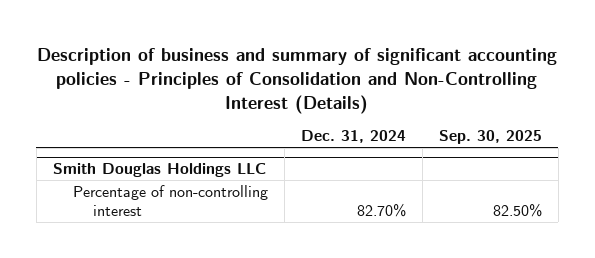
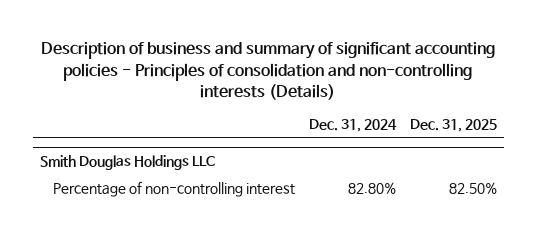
- Description of business and summary of significant accounting policies - Principles of Consolidation and Non-Controlling Interest (Details)
+ Description of business and summary of significant accounting policies - Principles of consolidation and non-controlling interests (Details)
- | Dec. 31, 2024 | Sep. 30, 2025
+ | Dec. 31, 2024 | Dec. 31, 2025
@ Smith Douglas Holdings LLC
- Percentage of non-controlling interest | 82.70% | 82.50%
+ Percentage of non-controlling interest | 82.80% | 82.50%

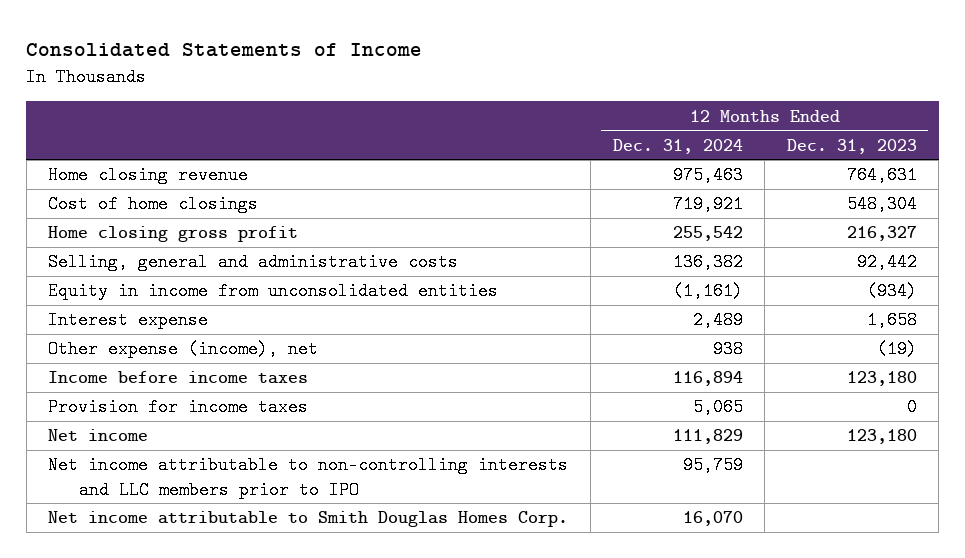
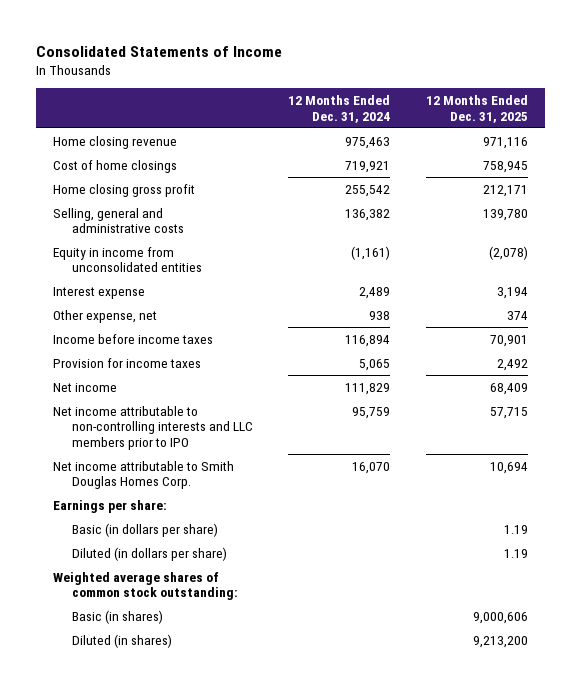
- | 12 Months Ended Dec. 31, 2024 | 12 Months Ended Dec. 31, 2023
+ | 12 Months Ended Dec. 31, 2024 | 12 Months Ended Dec. 31, 2025
- Other expense (income), net | 938 | (19)
+ Other expense, net | 938 | 374
+ Earnings per share:
+ Basic (in dollars per share) | | 1.19
+ Diluted (in dollars per share) | | 1.19
+ Weighted average shares of common stock outstanding:
+ Basic (in shares) | | 9,000,606
+ Diluted (in shares) | | 9,213,200

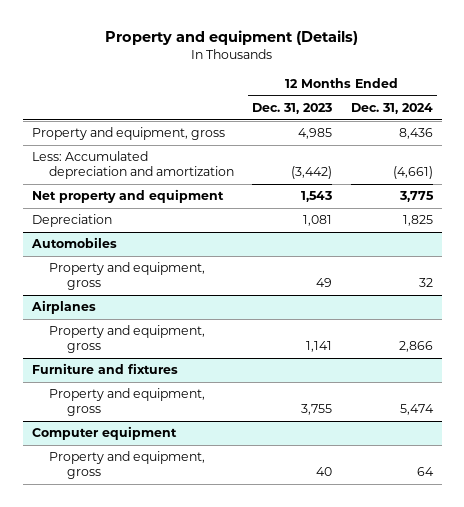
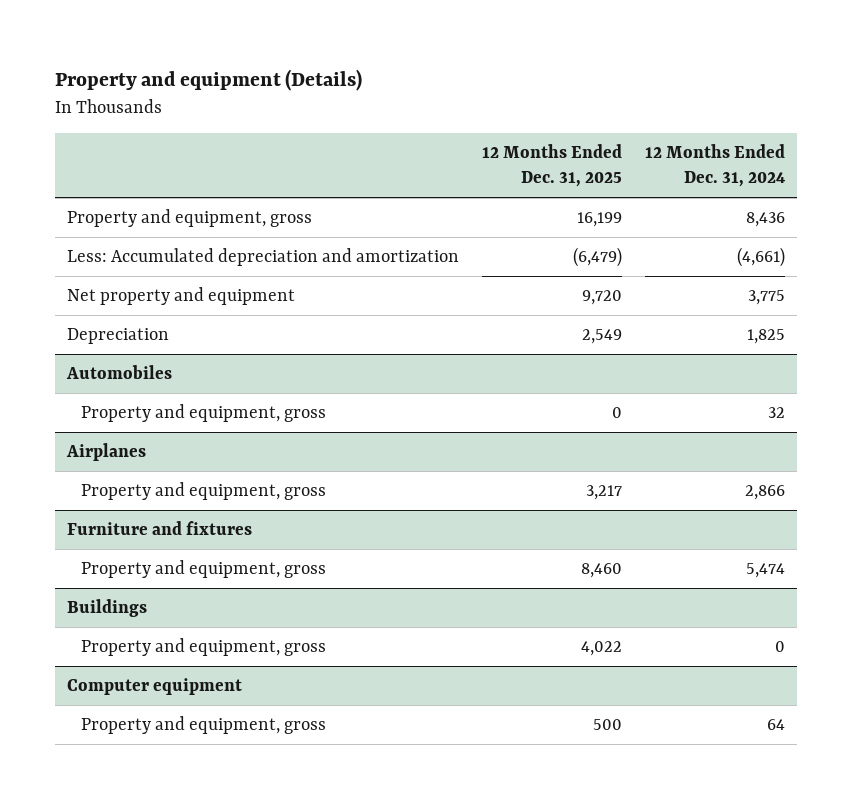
- | 12 Months Ended Dec. 31, 2023 | 12 Months Ended Dec. 31, 2024
+ | 12 Months Ended Dec. 31, 2025 | 12 Months Ended Dec. 31, 2024
+ Buildings
+ Property and equipment, gross | 4,022 | 0

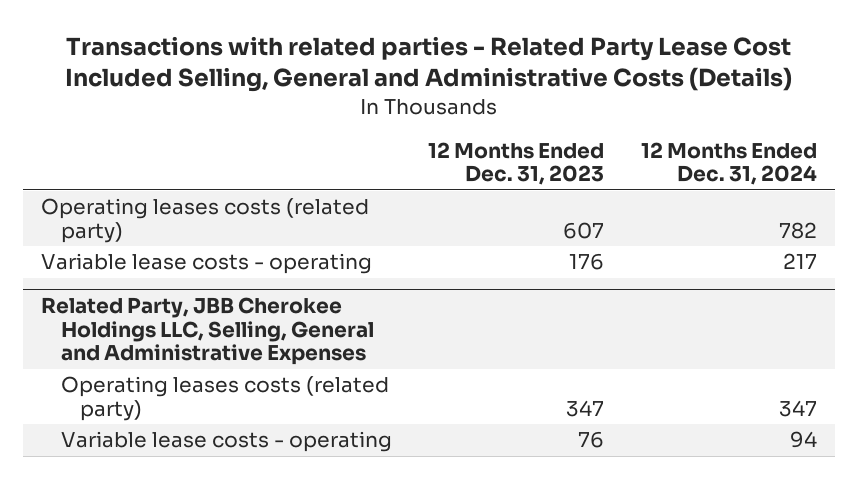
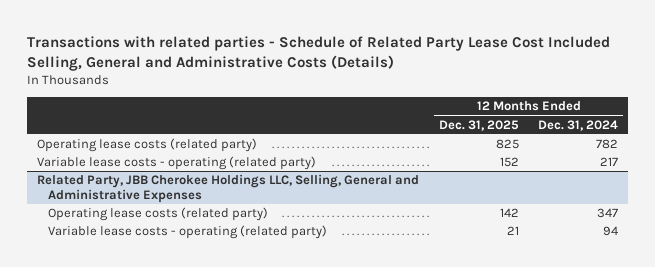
- Transactions with related parties - Related Party Lease Cost Included Selling, General and Administrative Costs (Details)
+ Transactions with related parties - Schedule of Related Party Lease Cost Included Selling, General and Administrative Costs (Details)
- | 12 Months Ended Dec. 31, 2023 | 12 Months Ended Dec. 31, 2024
+ | 12 Months Ended Dec. 31, 2025 | 12 Months Ended Dec. 31, 2024
- Operating leases costs (related party) | 607 | 782
- Variable lease costs - operating | 176 | 217
+ Operating lease costs (related party) | 825 | 782
+ Variable lease costs - operating (related party) | 152 | 217
@ Related Party, JBB Cherokee Holdings LLC, Selling, General and Administrative Expenses
- Operating leases costs (related party) | 347 | 347
- Variable lease costs - operating | 76 | 94
+ Operating lease costs (related party) | 142 | 347
+ Variable lease costs - operating (related party) | 21 | 94

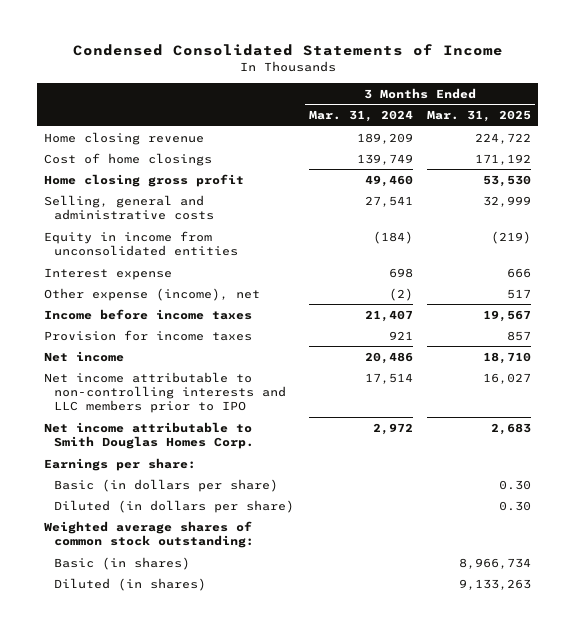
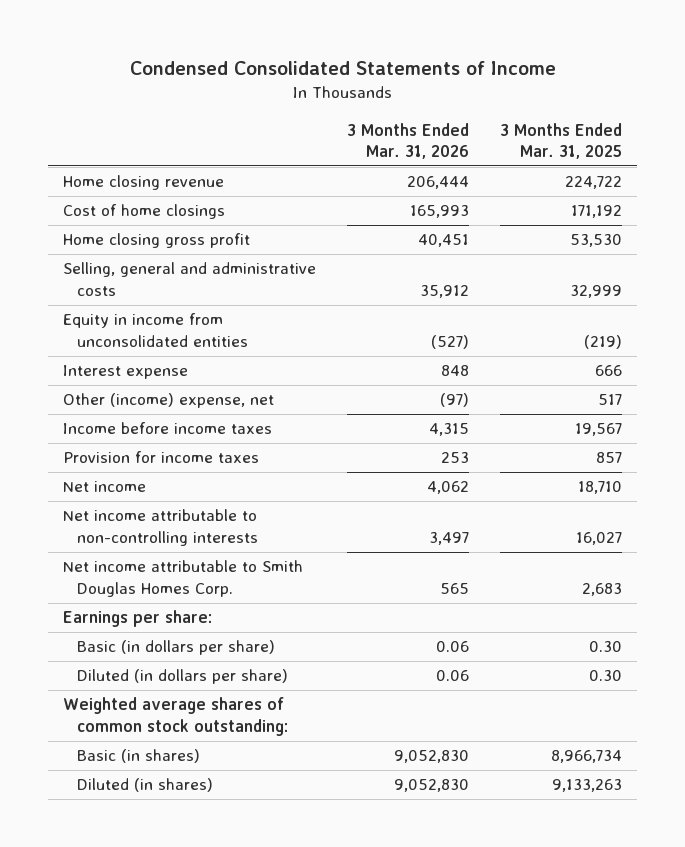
- | 3 Months Ended Mar. 31, 2024 | 3 Months Ended Mar. 31, 2025
+ | 3 Months Ended Mar. 31, 2026 | 3 Months Ended Mar. 31, 2025
- Other expense (income), net | (2) | 517
+ Other (income) expense, net | (97) | 517
- Net income attributable to non-controlling interests and LLC members prior to IPO | 17,514 | 16,027
+ Net income attributable to non-controlling interests | 3,497 | 16,027

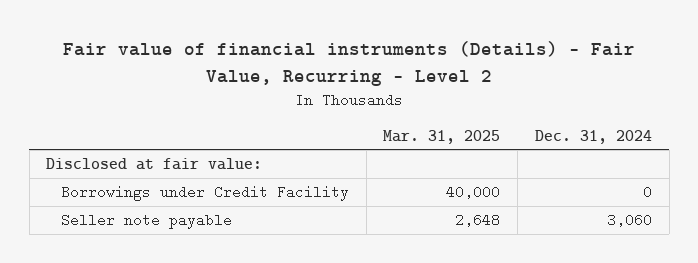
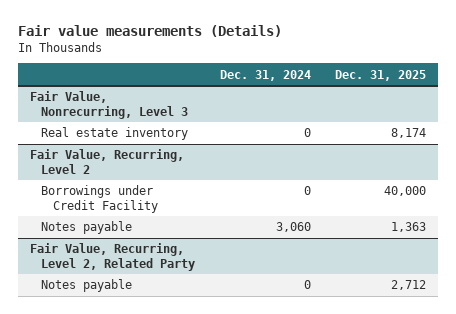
- Fair value of financial instruments (Details) - Fair Value, Recurring - Level 2
+ Fair value measurements (Details)
- | Mar. 31, 2025 | Dec. 31, 2024
+ | Dec. 31, 2024 | Dec. 31, 2025
- Disclosed at fair value:
+ Fair Value, Nonrecurring, Level 3
+ Real estate inventory | 0 | 8,174
+ Fair Value, Recurring, Level 2
- Seller note payable | 2,648 | 3,060
+ Notes payable | 3,060 | 1,363
+ Fair Value, Recurring, Level 2, Related Party
+ Notes payable | 0 | 2,712

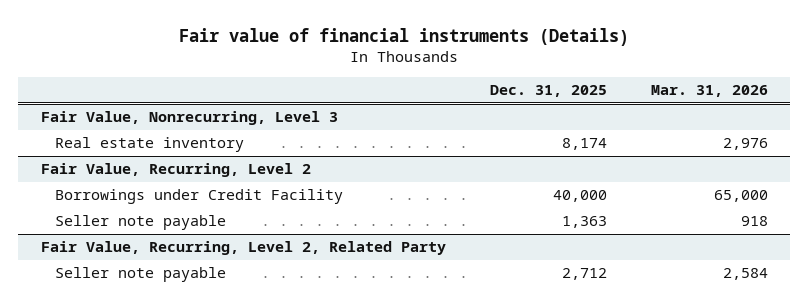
- Fair value measurements (Details)
+ Fair value of financial instruments (Details)
- | Dec. 31, 2024 | Dec. 31, 2025
+ | Dec. 31, 2025 | Mar. 31, 2026
@ Fair Value, Recurring, Level 2
- Notes payable | 3,060 | 1,363
+ Seller note payable | 1,363 | 918
@ Fair Value, Recurring, Level 2, Related Party
- Notes payable | 0 | 2,712
+ Seller note payable | 2,712 | 2,584

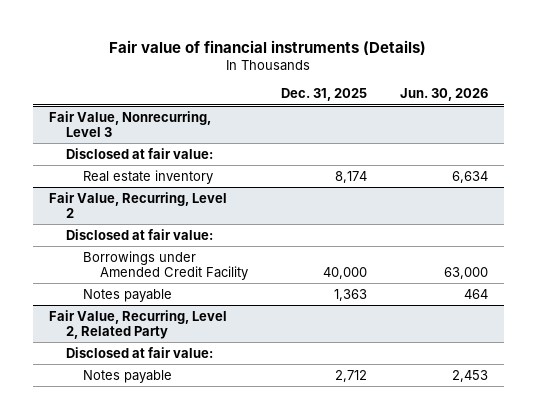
- | Dec. 31, 2025 | Mar. 31, 2026
+ | Dec. 31, 2025 | Jun. 30, 2026
@ Fair Value, Nonrecurring, Level 3
+ Disclosed at fair value:
@ Fair Value, Recurring, Level 2
- Borrowings under Credit Facility | 40,000 | 65,000
- Seller note payable | 1,363 | 918
+ Disclosed at fair value:
+ Borrowings under Amended Credit Facility | 40,000 | 63,000
+ Notes payable | 1,363 | 464
@ Fair Value, Recurring, Level 2, Related Party
- Seller note payable | 2,712 | 2,584
+ Disclosed at fair value:
+ Notes payable | 2,712 | 2,453

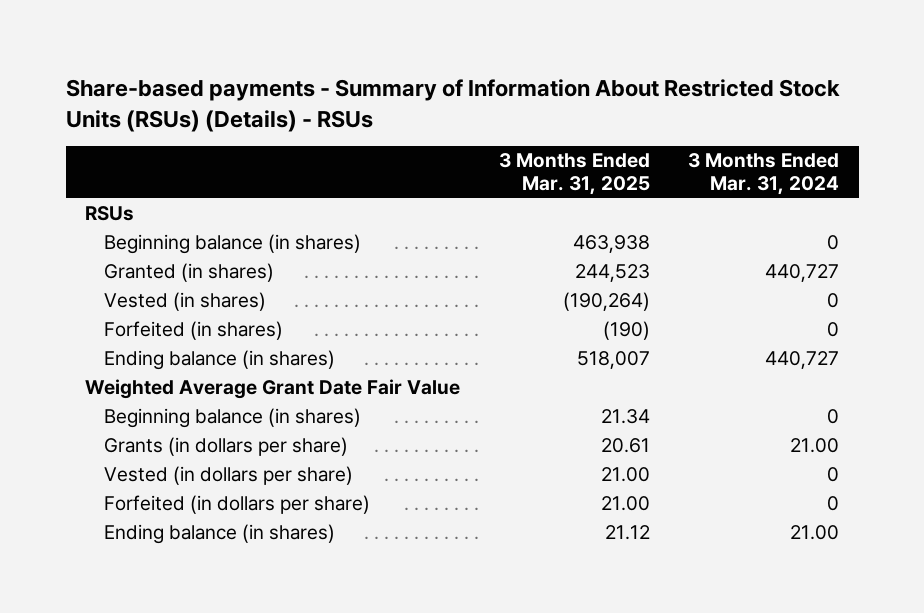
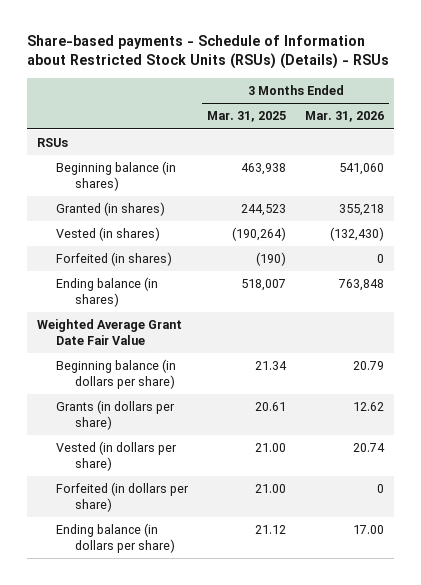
- Share-based payments - Summary of Information About Restricted Stock Units (RSUs) (Details) - RSUs
+ Share-based payments - Schedule of Information about Restricted Stock Units (RSUs) (Details) - RSUs
- | 3 Months Ended Mar. 31, 2025 | 3 Months Ended Mar. 31, 2024
+ | 3 Months Ended Mar. 31, 2025 | 3 Months Ended Mar. 31, 2026
- Beginning balance (in shares) | 21.34 | 0
+ Beginning balance (in dollars per share) | 21.34 | 20.79
- Ending balance (in shares) | 21.12 | 21.00
+ Ending balance (in dollars per share) | 21.12 | 17.00

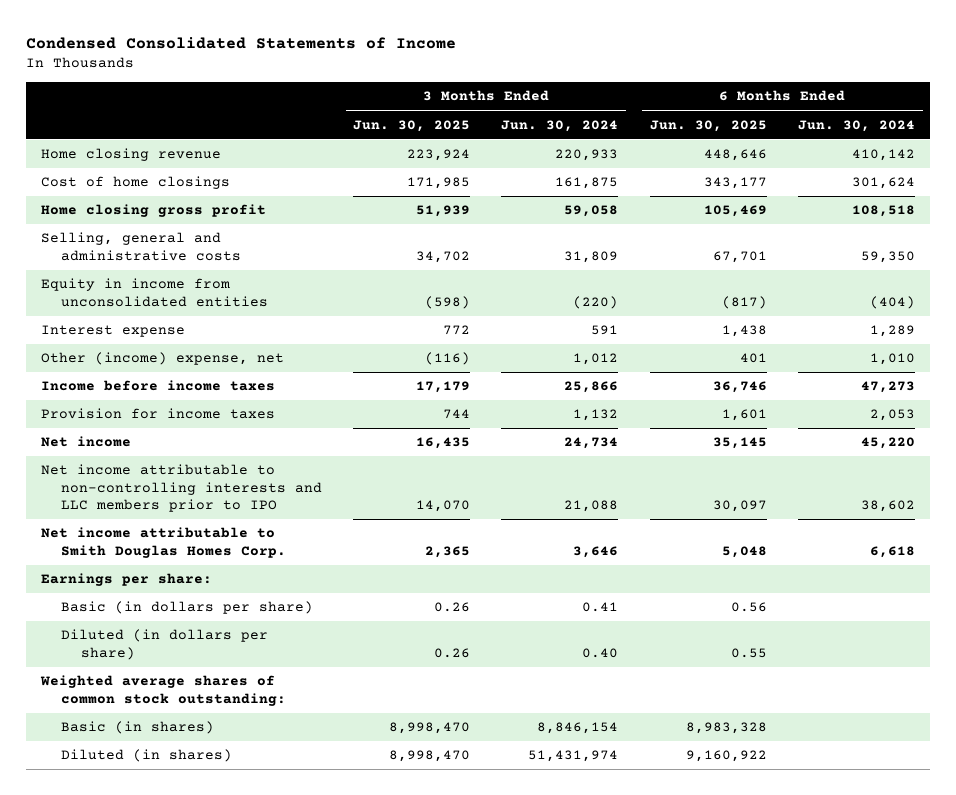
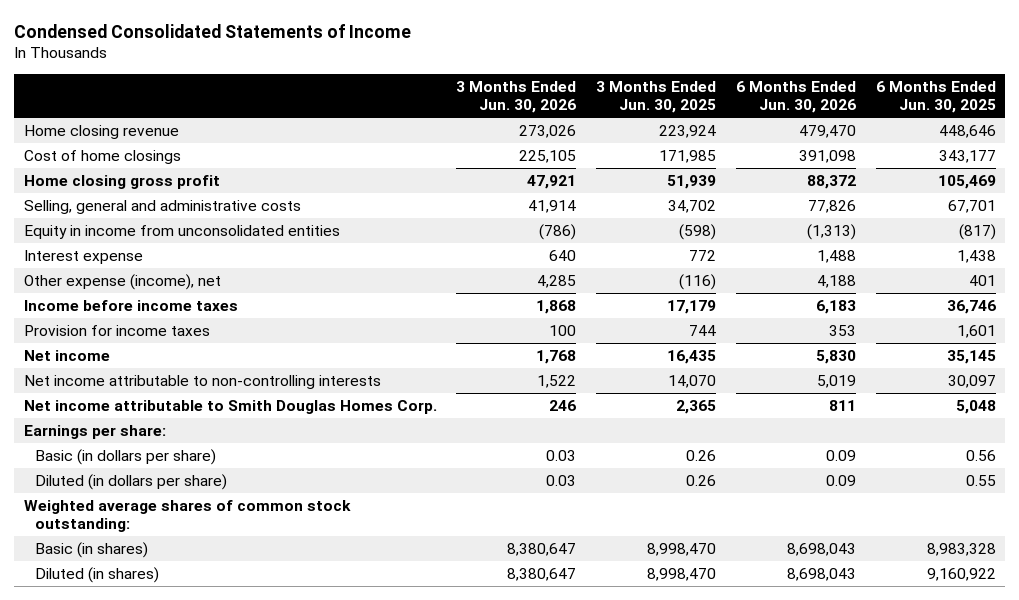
- | 3 Months Ended Jun. 30, 2025 | 3 Months Ended Jun. 30, 2024 | 6 Months Ended Jun. 30, 2025 | 6 Months Ended Jun. 30, 2024
+ | 3 Months Ended Jun. 30, 2026 | 3 Months Ended Jun. 30, 2025 | 6 Months Ended Jun. 30, 2026 | 6 Months Ended Jun. 30, 2025
- Other (income) expense, net | (116) | 1,012 | 401 | 1,010
+ Other expense (income), net | 4,285 | (116) | 4,188 | 401
- Net income attributable to non-controlling interests and LLC members prior to IPO | 14,070 | 21,088 | 30,097 | 38,602
+ Net income attributable to non-controlling interests | 1,522 | 14,070 | 5,019 | 30,097

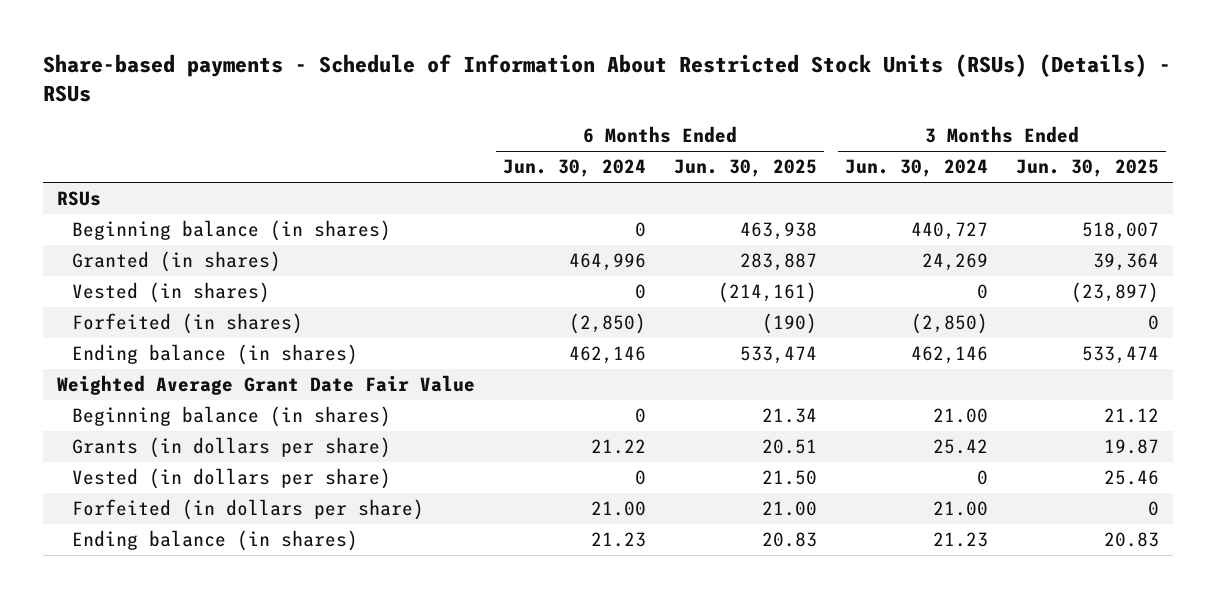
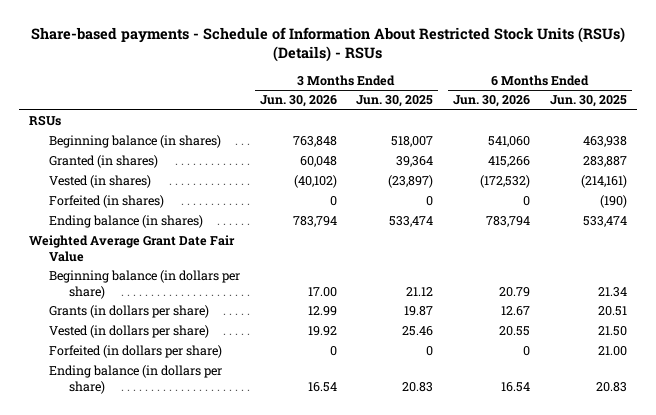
- | 6 Months Ended Jun. 30, 2024 | 6 Months Ended Jun. 30, 2025 | 3 Months Ended Jun. 30, 2024 | 3 Months Ended Jun. 30, 2025
+ | 3 Months Ended Jun. 30, 2026 | 3 Months Ended Jun. 30, 2025 | 6 Months Ended Jun. 30, 2026 | 6 Months Ended Jun. 30, 2025
- Beginning balance (in shares) | 0 | 21.34 | 21.00 | 21.12
+ Beginning balance (in dollars per share) | 17.00 | 21.12 | 20.79 | 21.34
- Ending balance (in shares) | 21.23 | 20.83 | 21.23 | 20.83
+ Ending balance (in dollars per share) | 16.54 | 20.83 | 16.54 | 20.83

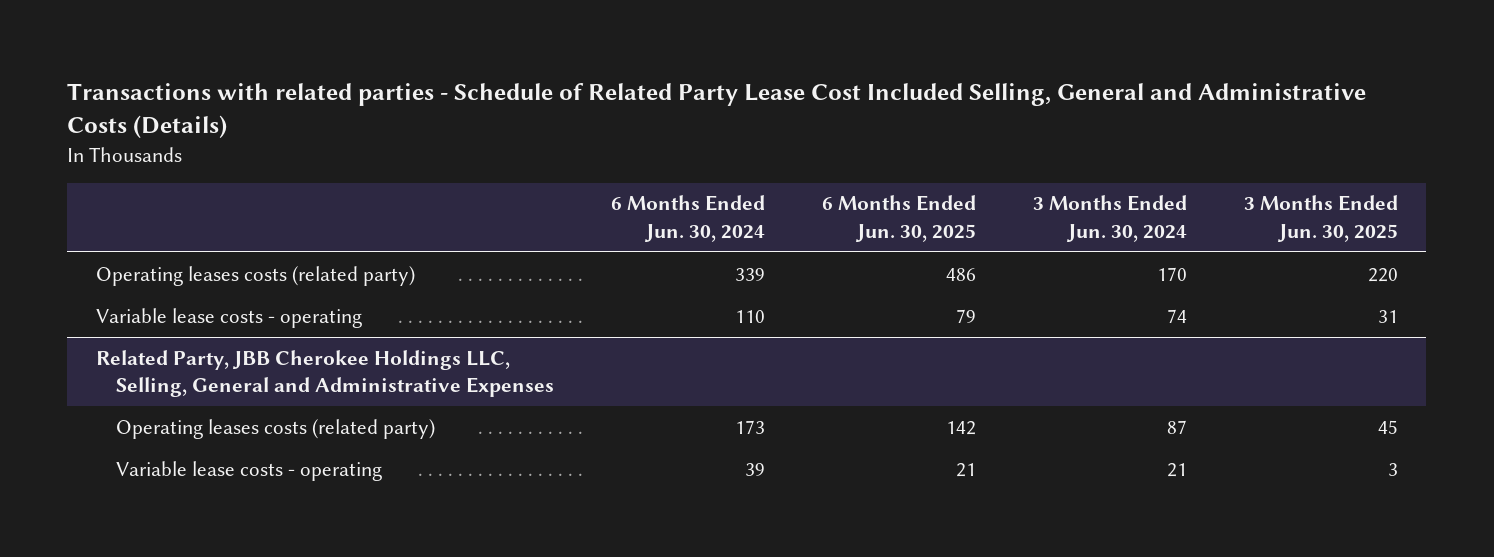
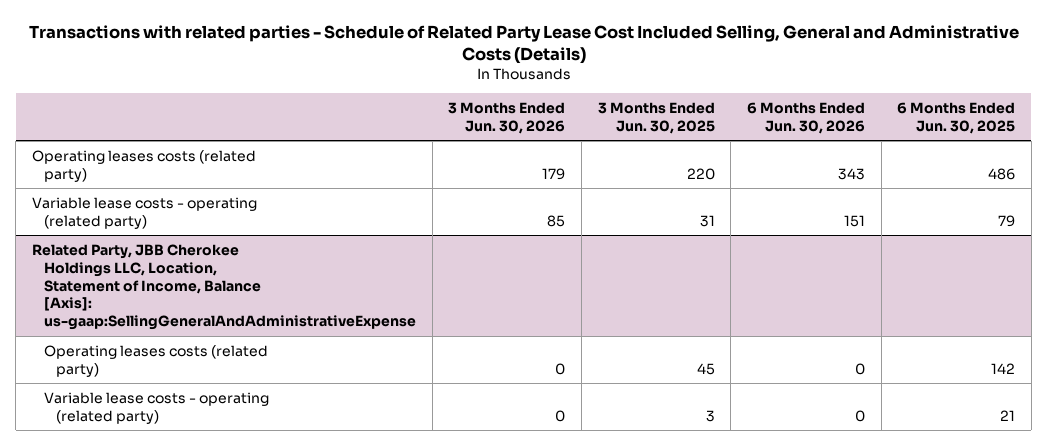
- | 6 Months Ended Jun. 30, 2024 | 6 Months Ended Jun. 30, 2025 | 3 Months Ended Jun. 30, 2024 | 3 Months Ended Jun. 30, 2025
+ | 3 Months Ended Jun. 30, 2026 | 3 Months Ended Jun. 30, 2025 | 6 Months Ended Jun. 30, 2026 | 6 Months Ended Jun. 30, 2025
- Variable lease costs - operating | 110 | 79 | 74 | 31
- Related Party, JBB Cherokee Holdings LLC, Selling, General and Administrative Expenses
+ Variable lease costs - operating (related party) | 85 | 31 | 151 | 79
+ Related Party, JBB Cherokee Holdings LLC, Location, Statement of Income, Balance [Axis]: us-gaap:SellingGeneralAndAdministrativeExpense
- Variable lease costs - operating | 39 | 21 | 21 | 3
+ Variable lease costs - operating (related party) | 0 | 3 | 0 | 21

